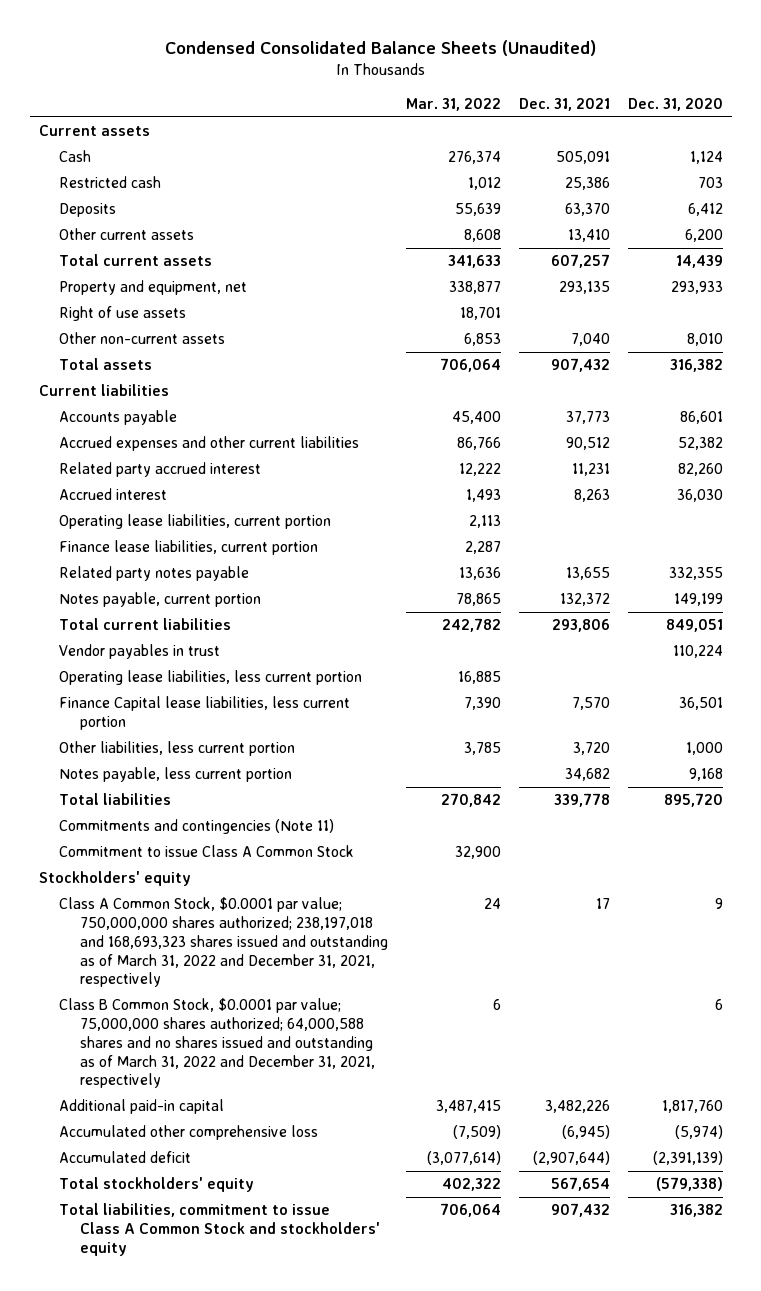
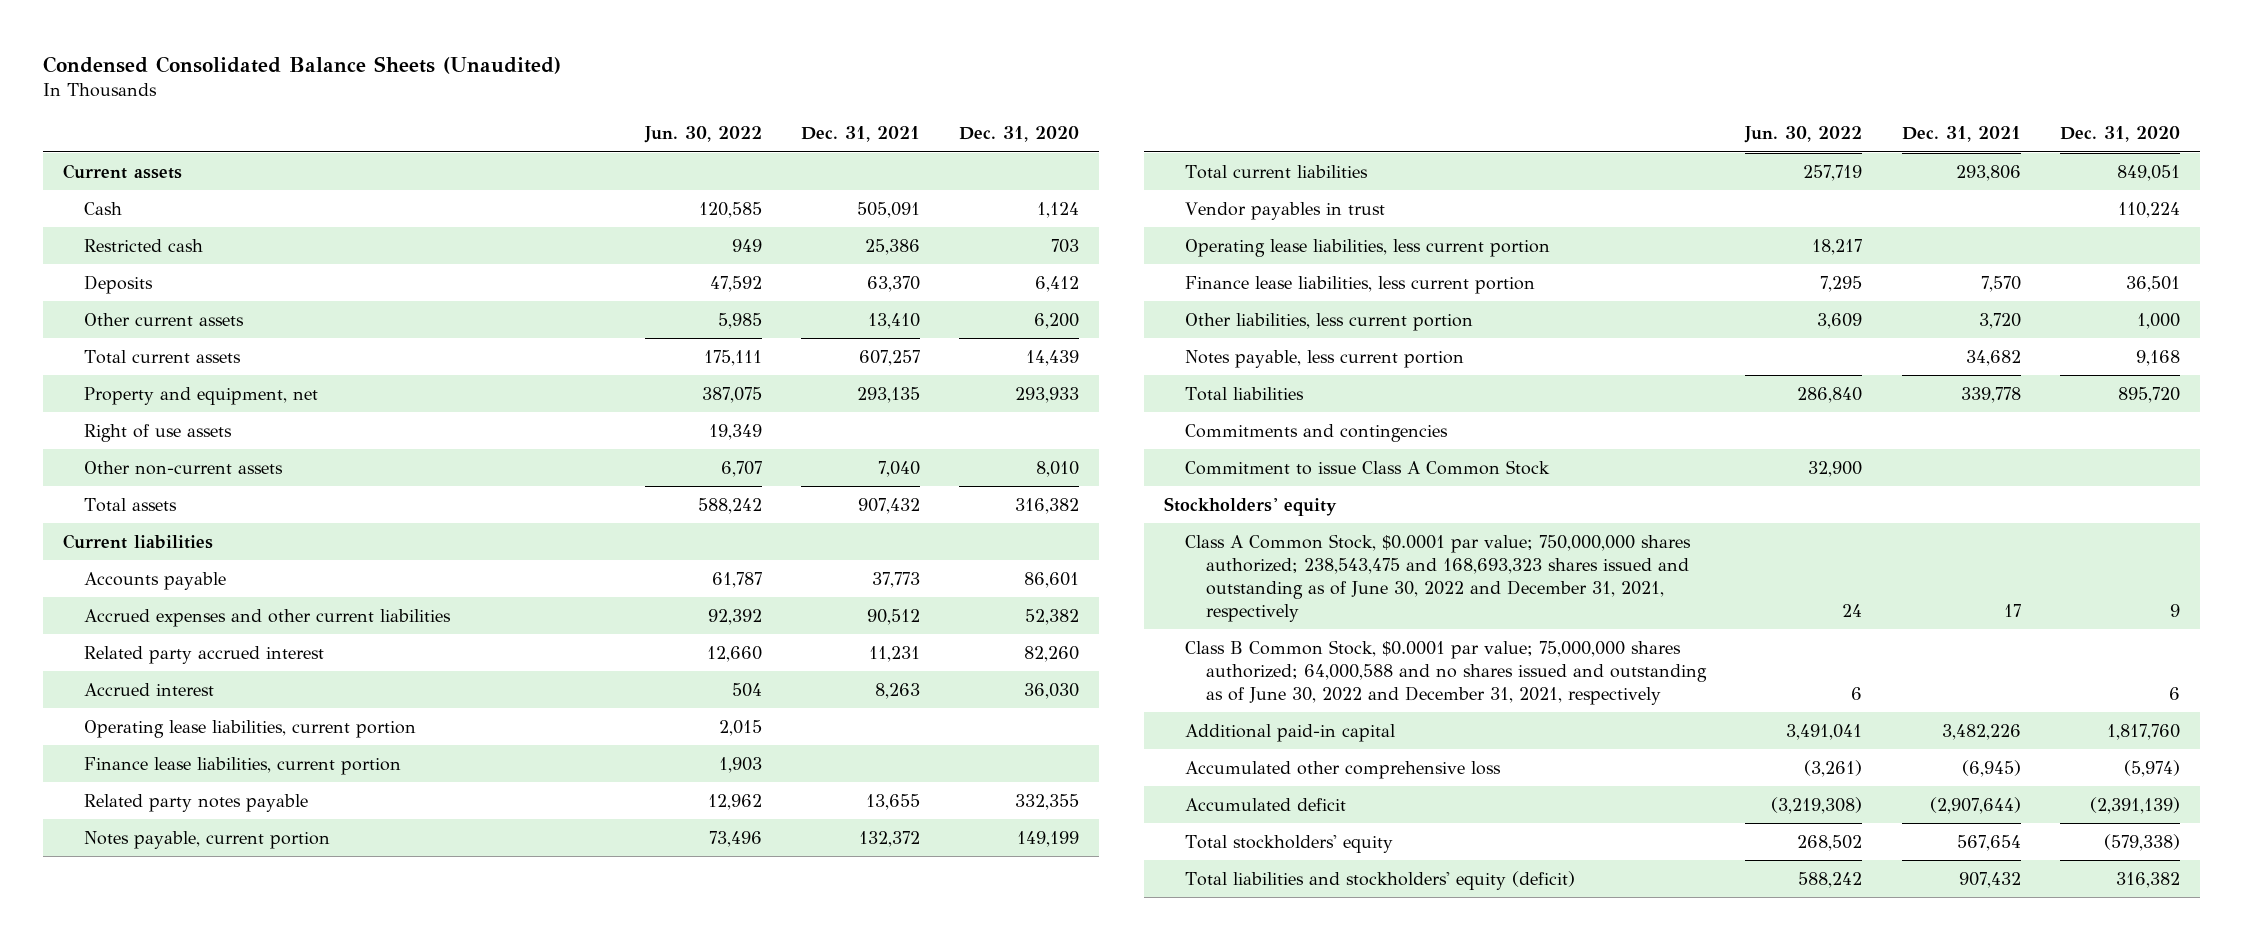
- | Mar. 31, 2022 | Dec. 31, 2021 | Dec. 31, 2020
+ | Jun. 30, 2022 | Dec. 31, 2021 | Dec. 31, 2020
- Finance Capital lease liabilities, less current portion | 7,390 | 7,570 | 36,501
+ Finance lease liabilities, less current portion | 7,295 | 7,570 | 36,501
- Commitments and contingencies (Note 11)
+ Commitments and contingencies
- Class A Common Stock, $0.0001 par value; 750,000,000 shares authorized; 238,197,018 and 168,693,323 shares issued and outstanding as of March 31, 2022 and December 31, 2021, respectively | 24 | 17 | 9
- Class B Common Stock, $0.0001 par value; 75,000,000 shares authorized; 64,000,588 shares and no shares issued and outstanding as of March 31, 2022 and December 31, 2021, respectively | 6 | | 6
+ Class A Common Stock, $0.0001 par value; 750,000,000 shares authorized; 238,543,475 and 168,693,323 shares issued and outstanding as of June 30, 2022 and December 31, 2021, respectively | 24 | 17 | 9
+ Class B Common Stock, $0.0001 par value; 75,000,000 shares authorized; 64,000,588 and no shares issued and outstanding as of June 30, 2022 and December 31, 2021, respectively | 6 | | 6
- Total liabilities, commitment to issue Class A Common Stock and stockholders' equity | 706,064 | 907,432 | 316,382
+ Total liabilities and stockholders' equity (deficit) | 588,242 | 907,432 | 316,382

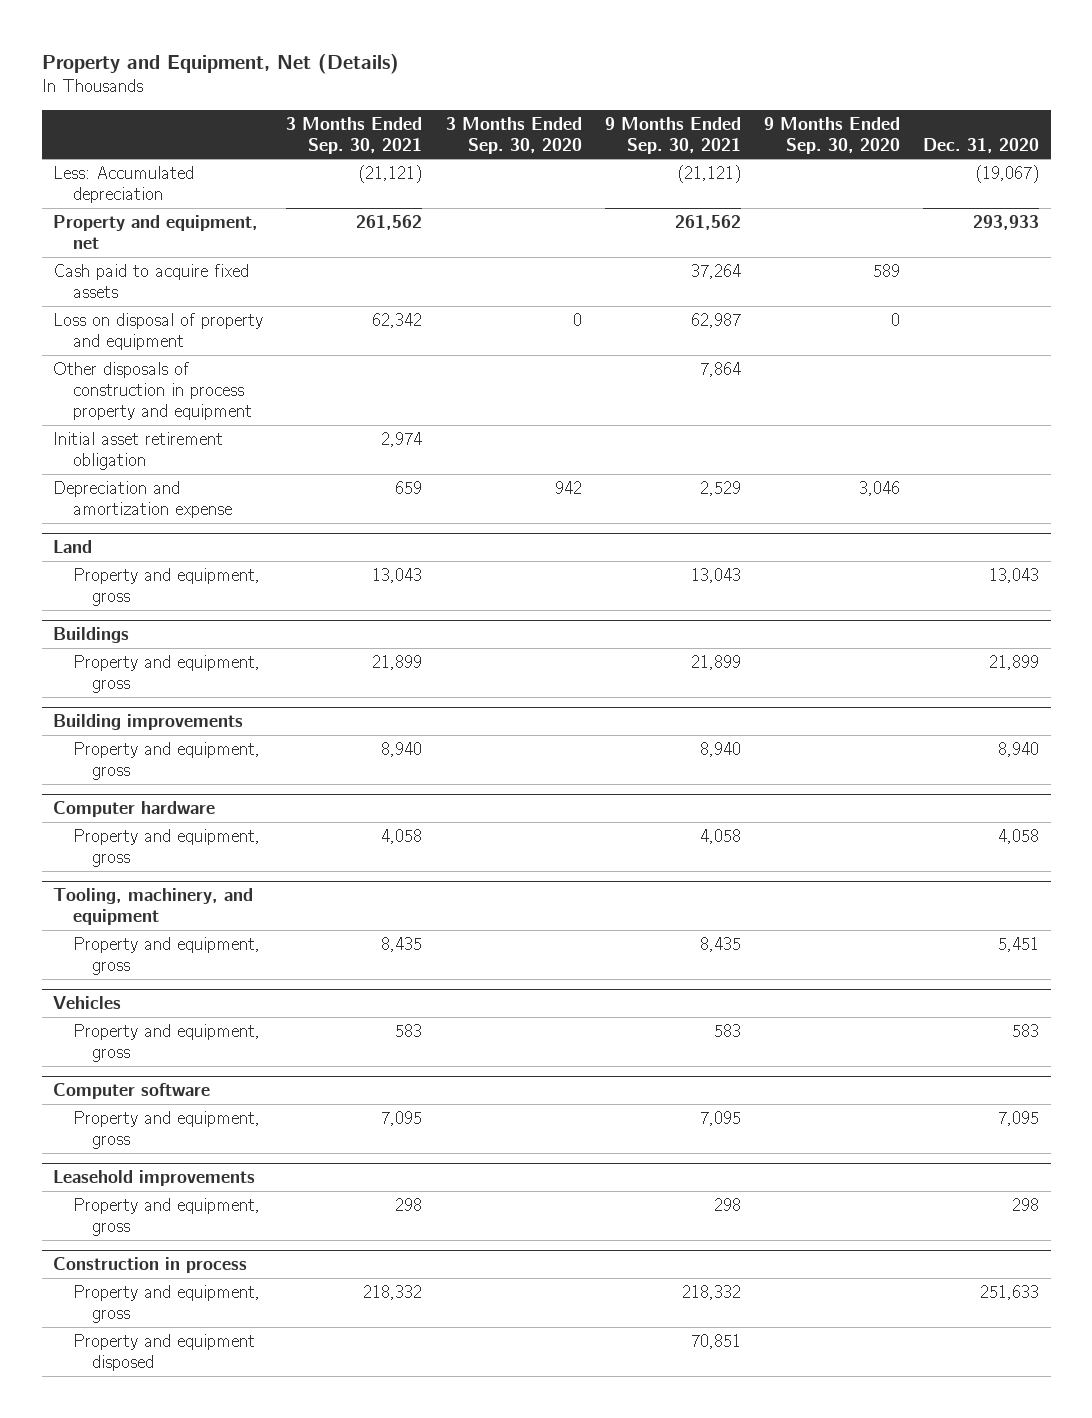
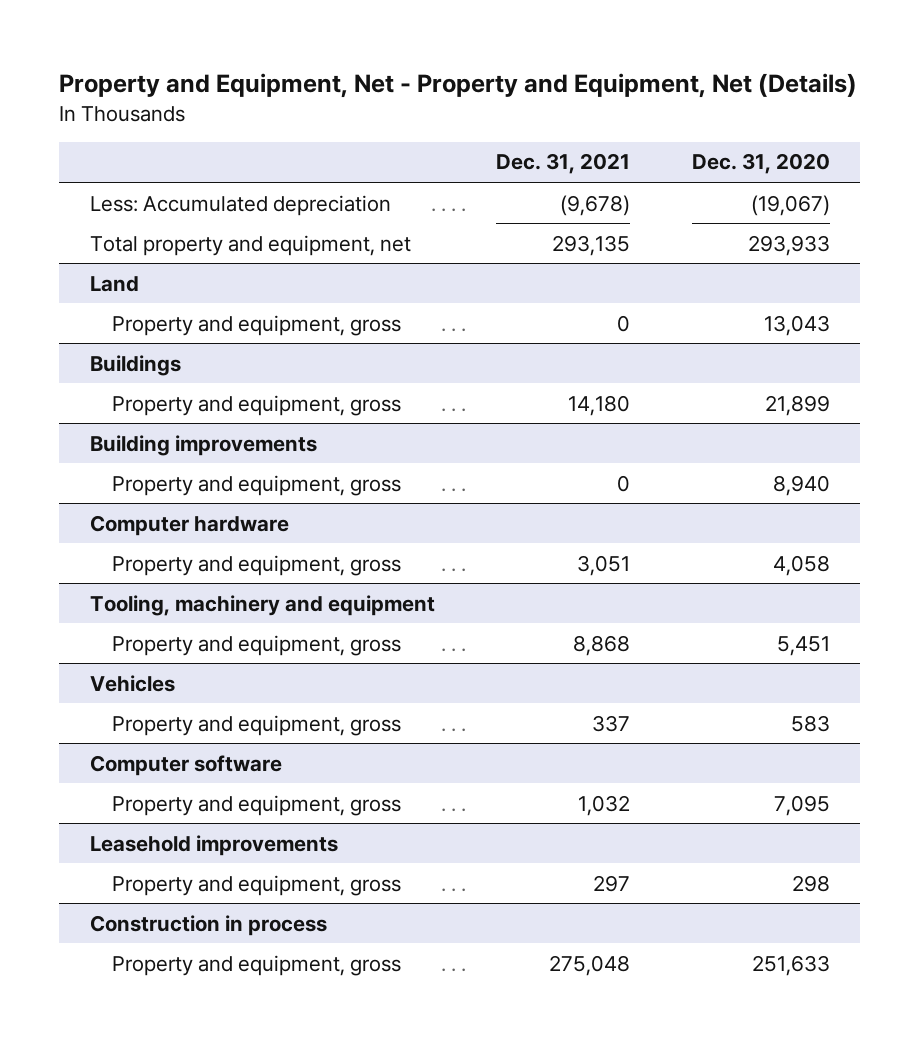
- Property and Equipment, Net (Details)
+ Property and Equipment, Net - Property and Equipment, Net (Details)
- | 3 Months Ended Sep. 30, 2021 | 3 Months Ended Sep. 30, 2020 | 9 Months Ended Sep. 30, 2021 | 9 Months Ended Sep. 30, 2020 | Dec. 31, 2020
+ | Dec. 31, 2021 | Dec. 31, 2020
- Property and equipment, net | 261,562 | | 261,562 | | 293,933
- Cash paid to acquire fixed assets | | | 37,264 | 589 |
- Loss on disposal of property and equipment | 62,342 | 0 | 62,987 | 0 |
- Other disposals of construction in process property and equipment | | | 7,864 | |
- Initial asset retirement obligation | 2,974 | | | |
- Depreciation and amortization expense | 659 | 942 | 2,529 | 3,046 |
+ Total property and equipment, net | 293,135 | 293,933
- Tooling, machinery, and equipment
+ Tooling, machinery and equipment
@ Construction in process
- Property and equipment disposed | | | 70,851 | |

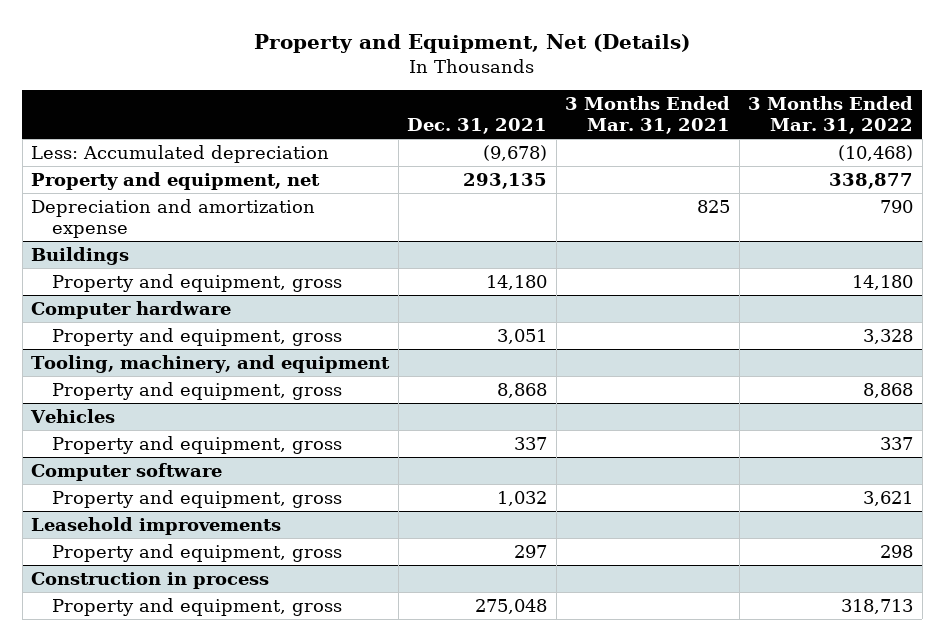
- Property and Equipment, Net - Property and Equipment, Net (Details)
+ Property and Equipment, Net (Details)
- | Dec. 31, 2021 | Dec. 31, 2020
+ | Dec. 31, 2021 | 3 Months Ended Mar. 31, 2021 | 3 Months Ended Mar. 31, 2022
- Total property and equipment, net | 293,135 | 293,933
- Land
- Property and equipment, gross | 0 | 13,043
+ Property and equipment, net | 293,135 | | 338,877
+ Depreciation and amortization expense | | 825 | 790
- Building improvements
- Property and equipment, gross | 0 | 8,940
- Tooling, machinery and equipment
+ Tooling, machinery, and equipment

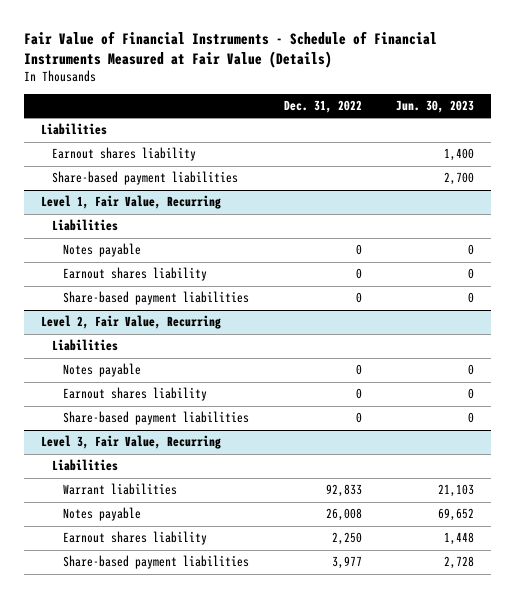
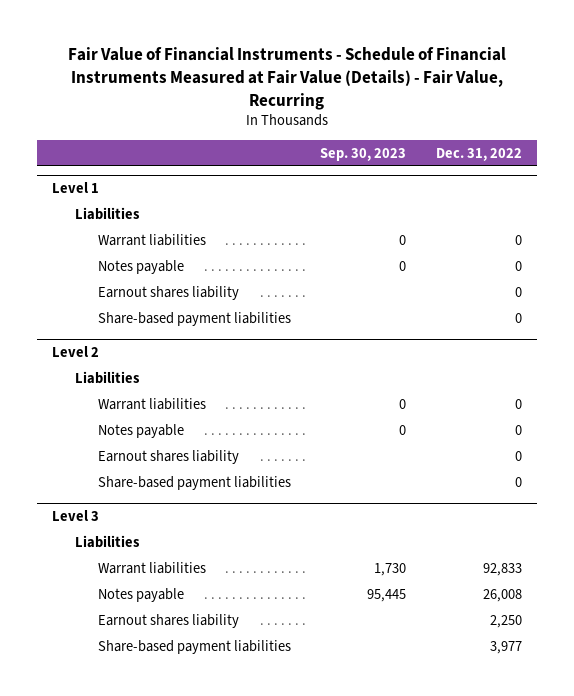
- Fair Value of Financial Instruments - Schedule of Financial Instruments Measured at Fair Value (Details)
+ Fair Value of Financial Instruments - Schedule of Financial Instruments Measured at Fair Value (Details) - Fair Value, Recurring
- | Dec. 31, 2022 | Jun. 30, 2023
+ | Sep. 30, 2023 | Dec. 31, 2022
- Liabilities
- Earnout shares liability | | 1,400
- Share-based payment liabilities | | 2,700
- Level 1, Fair Value, Recurring
+ Level 1
+ Warrant liabilities | 0 | 0
- Level 2, Fair Value, Recurring
+ Level 2
+ Warrant liabilities | 0 | 0
- Level 3, Fair Value, Recurring
+ Level 3

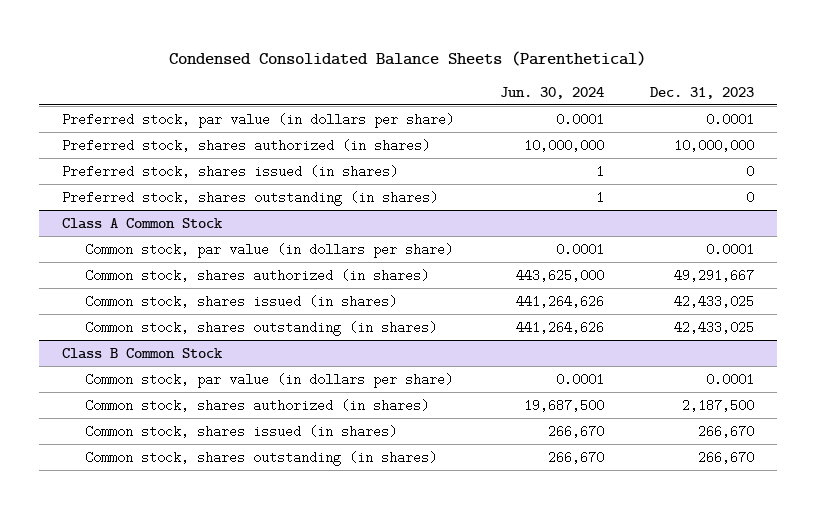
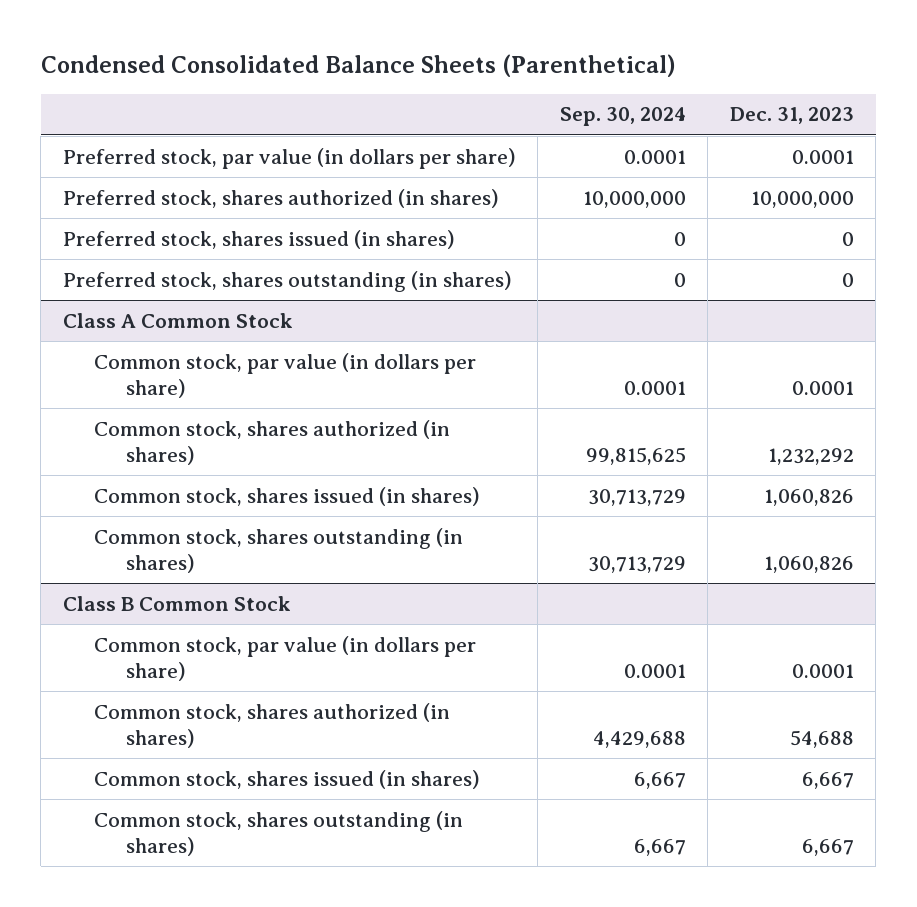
- | Jun. 30, 2024 | Dec. 31, 2023
+ | Sep. 30, 2024 | Dec. 31, 2023
@ Class A Common Stock
- Common stock, shares authorized (in shares) | 443,625,000 | 49,291,667
- Common stock, shares issued (in shares) | 441,264,626 | 42,433,025
- Common stock, shares outstanding (in shares) | 441,264,626 | 42,433,025
+ Common stock, shares authorized (in shares) | 99,815,625 | 1,232,292
+ Common stock, shares issued (in shares) | 30,713,729 | 1,060,826
+ Common stock, shares outstanding (in shares) | 30,713,729 | 1,060,826
@ Class B Common Stock
- Common stock, shares authorized (in shares) | 19,687,500 | 2,187,500
- Common stock, shares issued (in shares) | 266,670 | 266,670
- Common stock, shares outstanding (in shares) | 266,670 | 266,670
+ Common stock, shares authorized (in shares) | 4,429,688 | 54,688
+ Common stock, shares issued (in shares) | 6,667 | 6,667
+ Common stock, shares outstanding (in shares) | 6,667 | 6,667

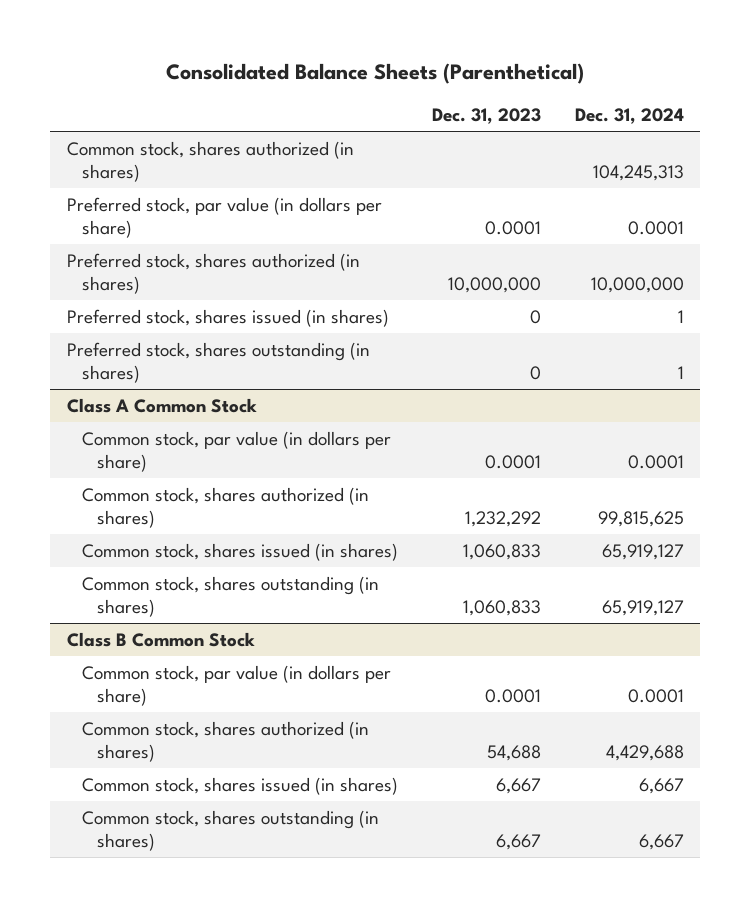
- Condensed Consolidated Balance Sheets (Parenthetical)
+ Consolidated Balance Sheets (Parenthetical)
- | Sep. 30, 2024 | Dec. 31, 2023
+ | Dec. 31, 2023 | Dec. 31, 2024
+ Common stock, shares authorized (in shares) | | 104,245,313
@ Class A Common Stock
- Common stock, shares issued (in shares) | 30,713,729 | 1,060,826
- Common stock, shares outstanding (in shares) | 30,713,729 | 1,060,826
+ Common stock, shares issued (in shares) | 1,060,833 | 65,919,127
+ Common stock, shares outstanding (in shares) | 1,060,833 | 65,919,127

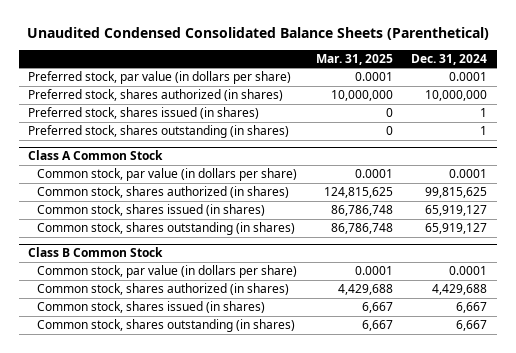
- Consolidated Balance Sheets (Parenthetical)
+ Unaudited Condensed Consolidated Balance Sheets (Parenthetical)
- | Dec. 31, 2023 | Dec. 31, 2024
+ | Mar. 31, 2025 | Dec. 31, 2024
- Common stock, shares authorized (in shares) | | 104,245,313

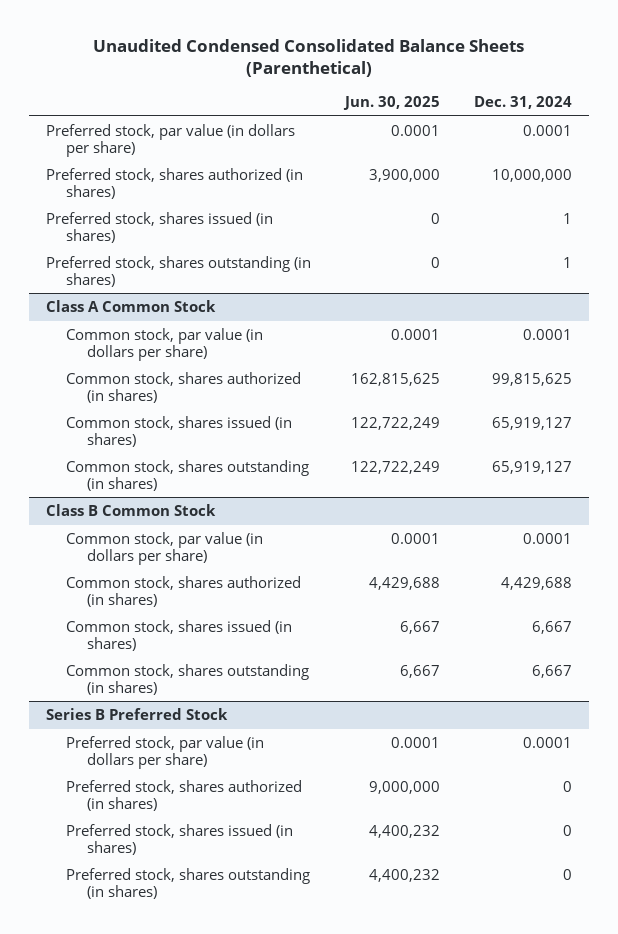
- | Mar. 31, 2025 | Dec. 31, 2024
+ | Jun. 30, 2025 | Dec. 31, 2024
+ Series B Preferred Stock
+ Preferred stock, par value (in dollars per share) | 0.0001 | 0.0001
+ Preferred stock, shares authorized (in shares) | 9,000,000 | 0
+ Preferred stock, shares issued (in shares) | 4,400,232 | 0
+ Preferred stock, shares outstanding (in shares) | 4,400,232 | 0

